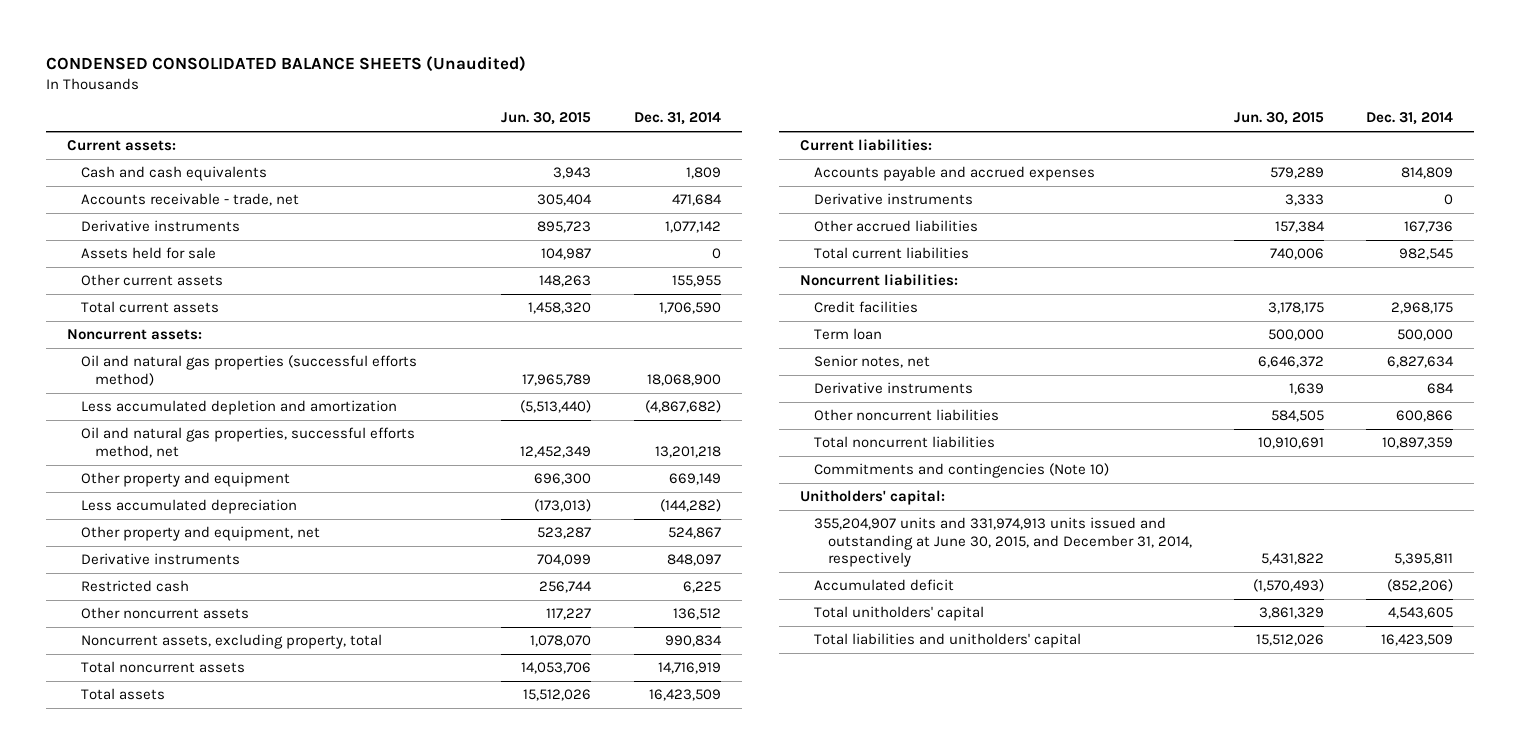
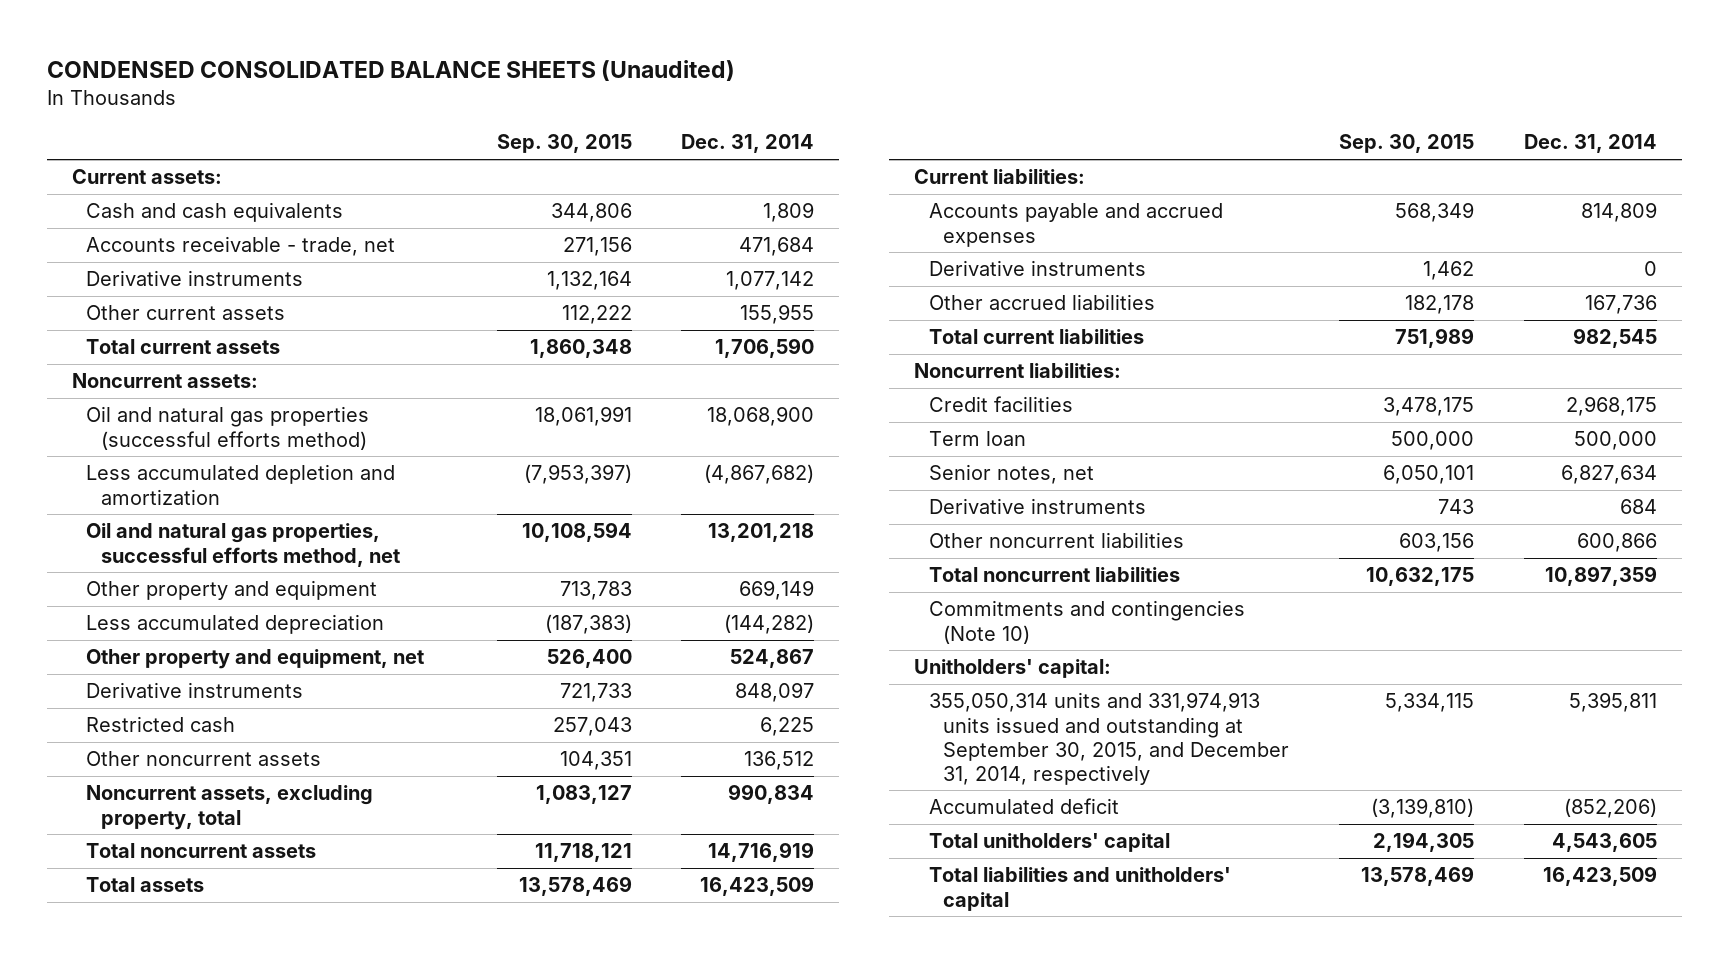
- | Jun. 30, 2015 | Dec. 31, 2014
+ | Sep. 30, 2015 | Dec. 31, 2014
- Assets held for sale | 104,987 | 0
- 355,204,907 units and 331,974,913 units issued and outstanding at June 30, 2015, and December 31, 2014, respectively | 5,431,822 | 5,395,811
+ 355,050,314 units and 331,974,913 units issued and outstanding at September 30, 2015, and December 31, 2014, respectively | 5,334,115 | 5,395,811

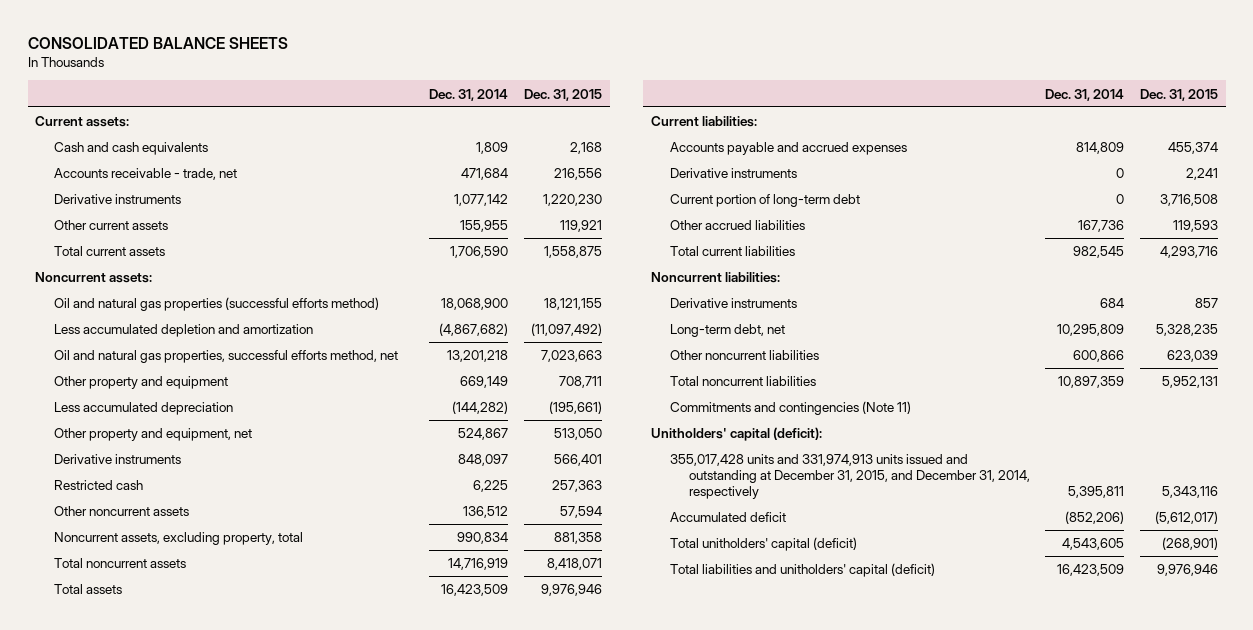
- CONDENSED CONSOLIDATED BALANCE SHEETS (Unaudited)
+ CONSOLIDATED BALANCE SHEETS
- | Sep. 30, 2015 | Dec. 31, 2014
+ | Dec. 31, 2014 | Dec. 31, 2015
+ Current portion of long-term debt | 0 | 3,716,508
- Credit facilities | 3,478,175 | 2,968,175
- Term loan | 500,000 | 500,000
- Senior notes, net | 6,050,101 | 6,827,634
+ Long-term debt, net | 10,295,809 | 5,328,235
- Commitments and contingencies (Note 10)
- Unitholders' capital:
- 355,050,314 units and 331,974,913 units issued and outstanding at September 30, 2015, and December 31, 2014, respectively | 5,334,115 | 5,395,811
+ Commitments and contingencies (Note 11)
+ Unitholders' capital (deficit):
+ 355,017,428 units and 331,974,913 units issued and outstanding at December 31, 2015, and December 31, 2014, respectively | 5,395,811 | 5,343,116
- Total unitholders' capital | 2,194,305 | 4,543,605
- Total liabilities and unitholders' capital | 13,578,469 | 16,423,509
+ Total unitholders' capital (deficit) | 4,543,605 | (268,901)
+ Total liabilities and unitholders' capital (deficit) | 16,423,509 | 9,976,946

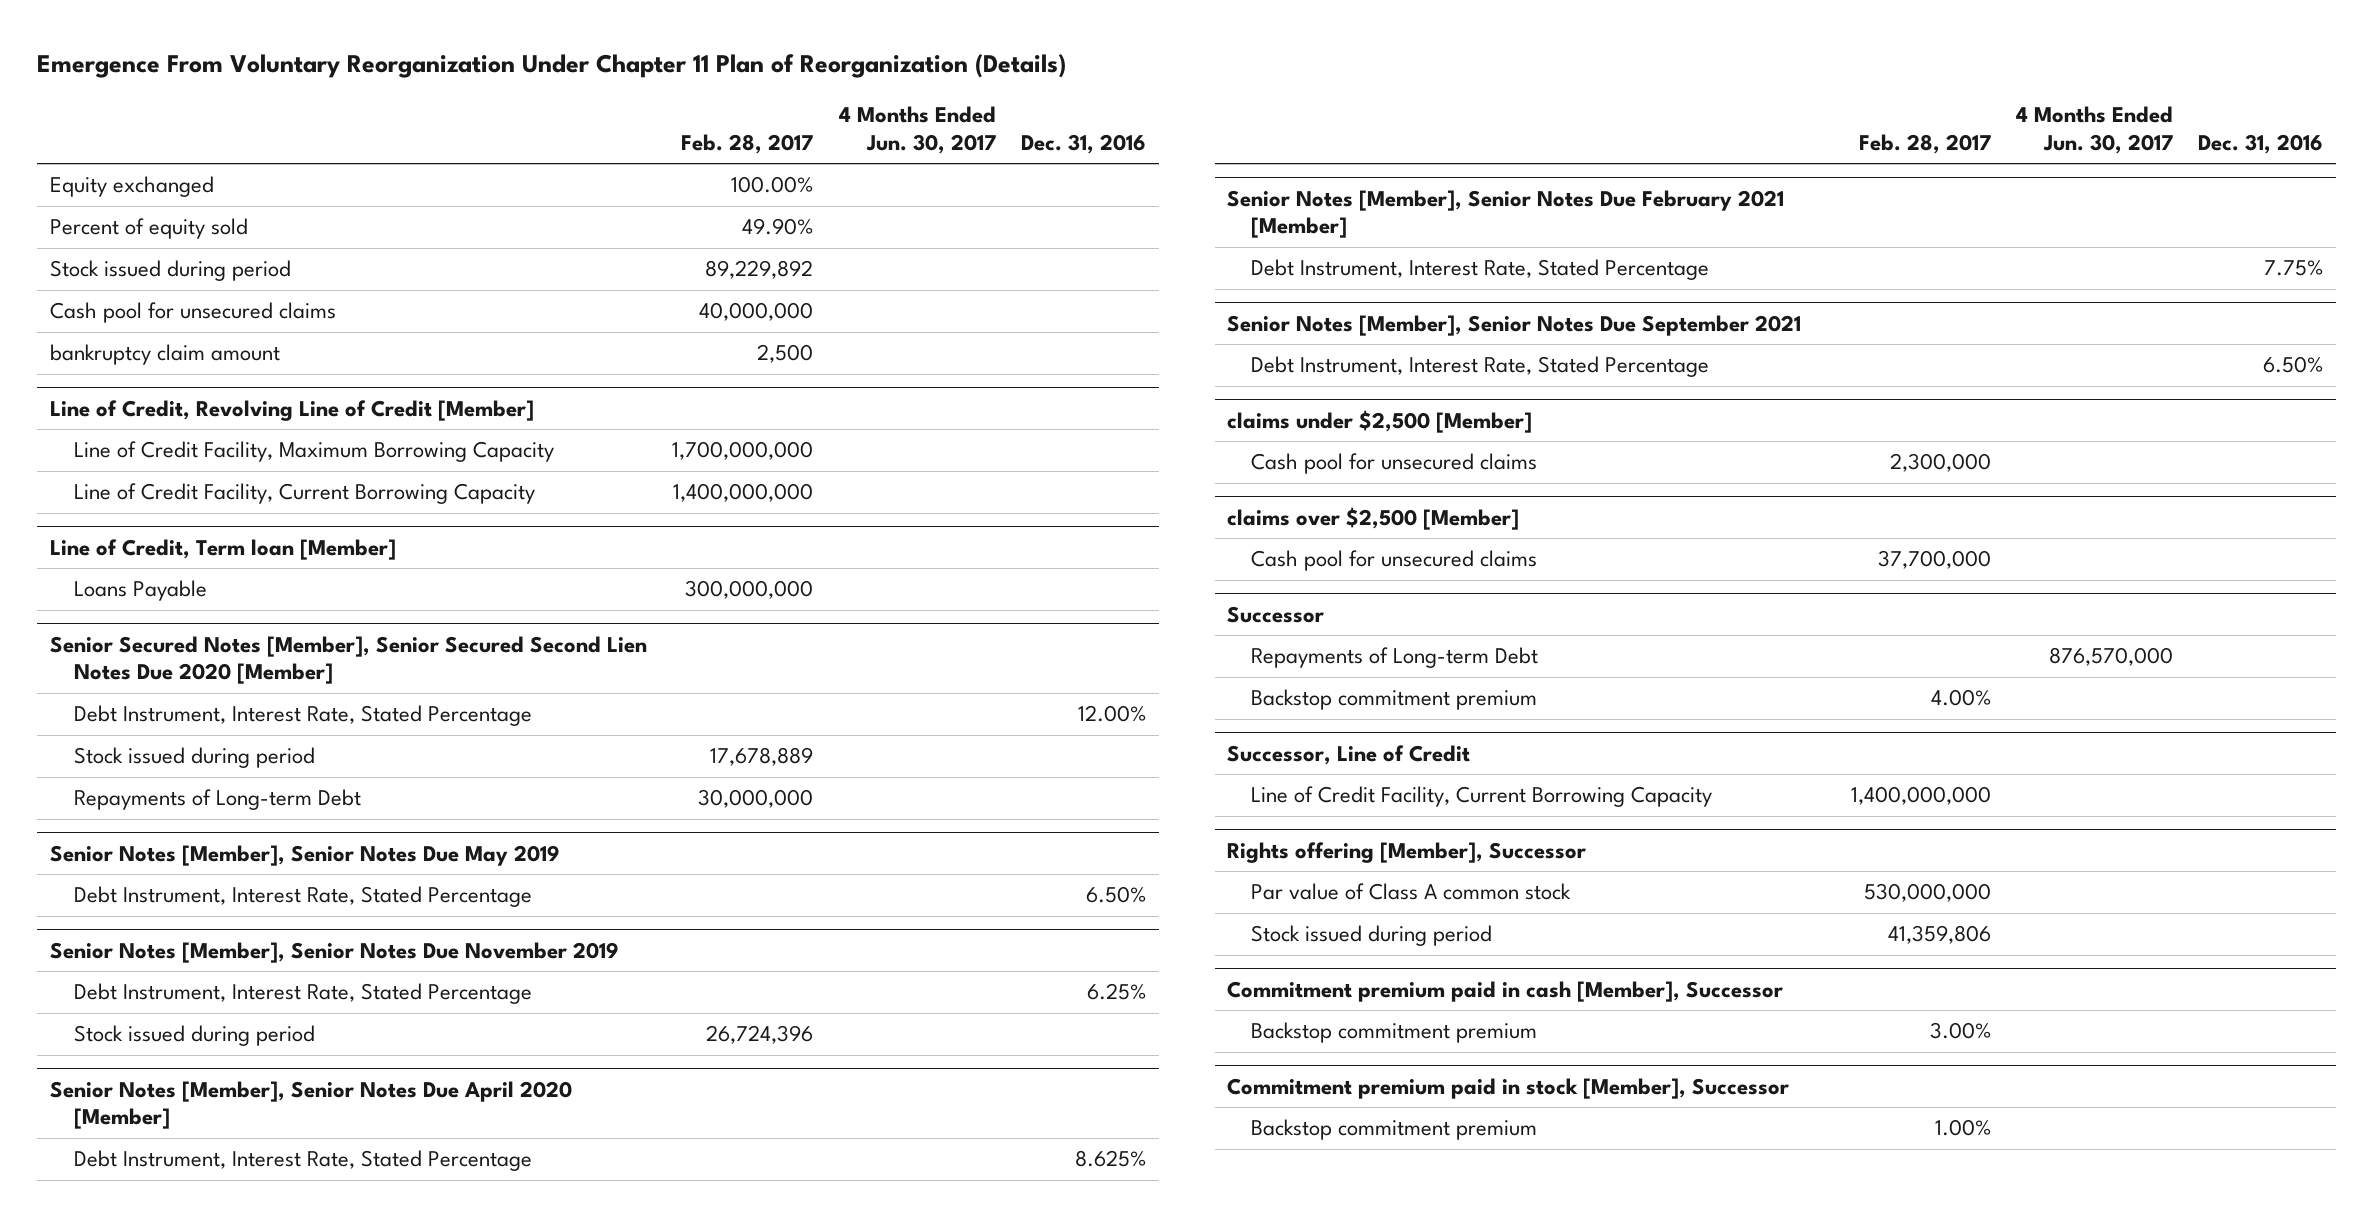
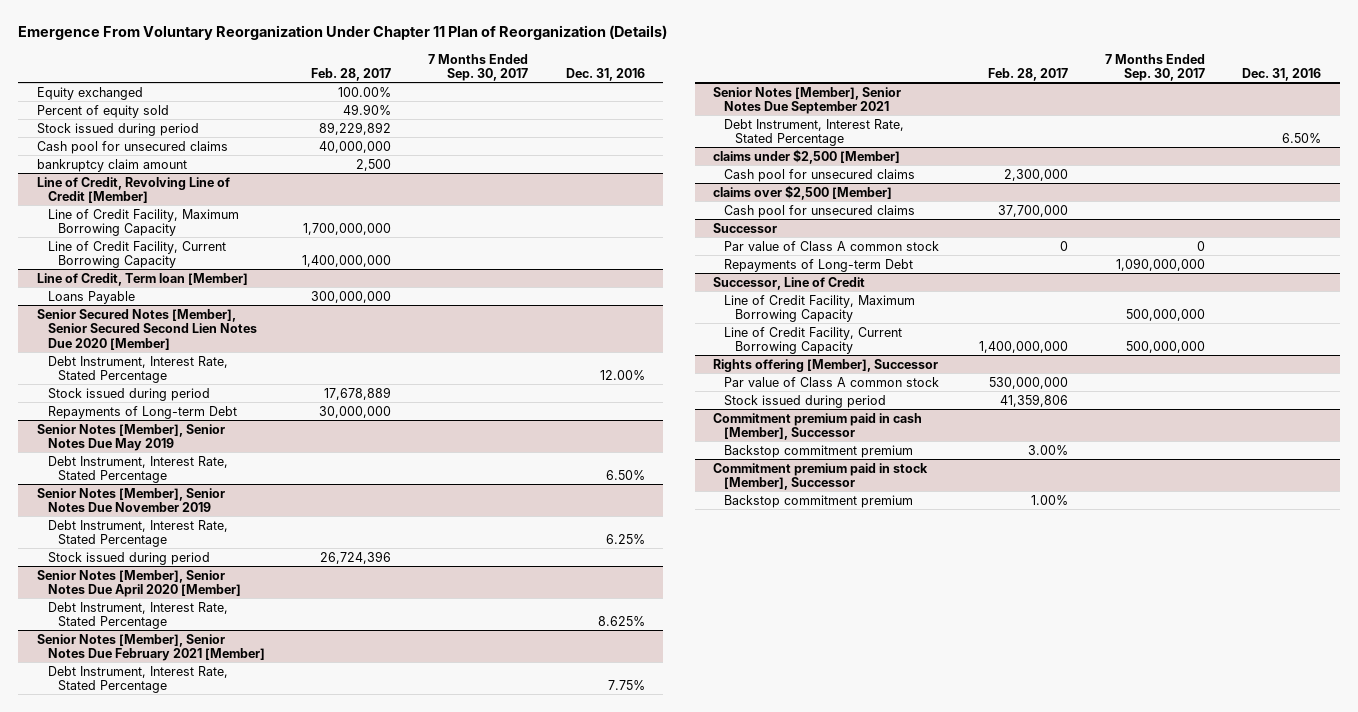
- | Feb. 28, 2017 | 4 Months Ended Jun. 30, 2017 | Dec. 31, 2016
+ | Feb. 28, 2017 | 7 Months Ended Sep. 30, 2017 | Dec. 31, 2016
@ Successor
+ Par value of Class A common stock | 0 | 0 |
- Backstop commitment premium | 4.00% | |
@ Successor, Line of Credit
+ Line of Credit Facility, Maximum Borrowing Capacity | | 500,000,000 |

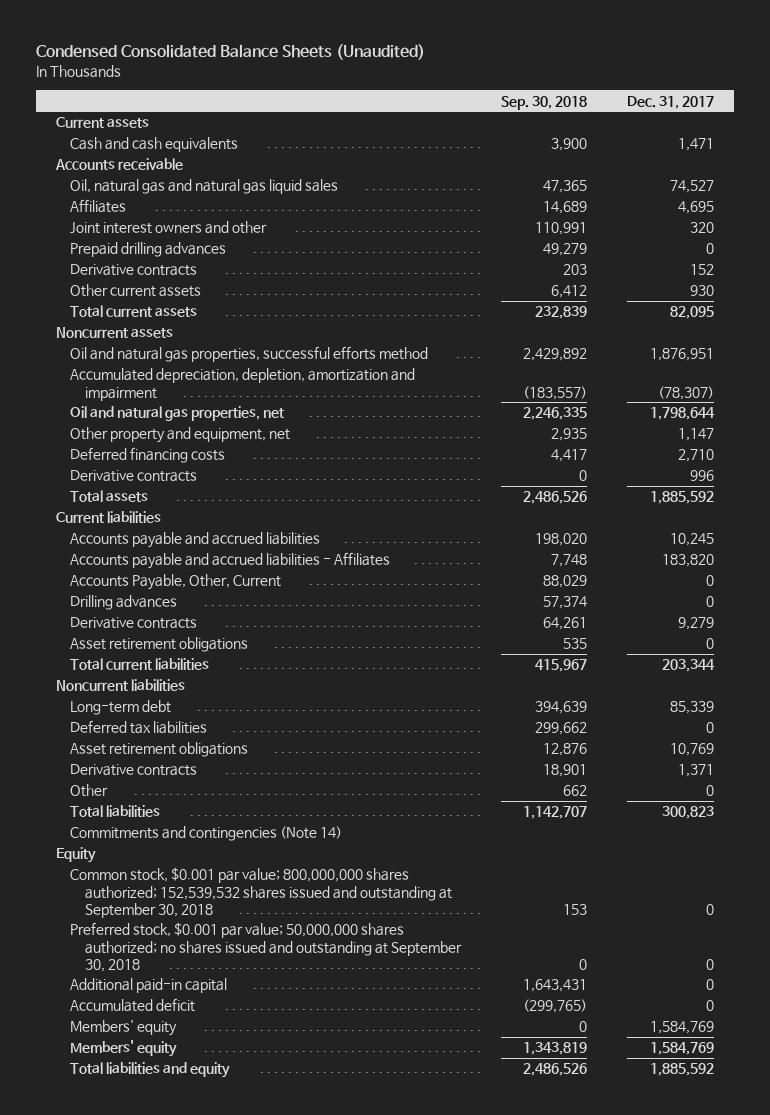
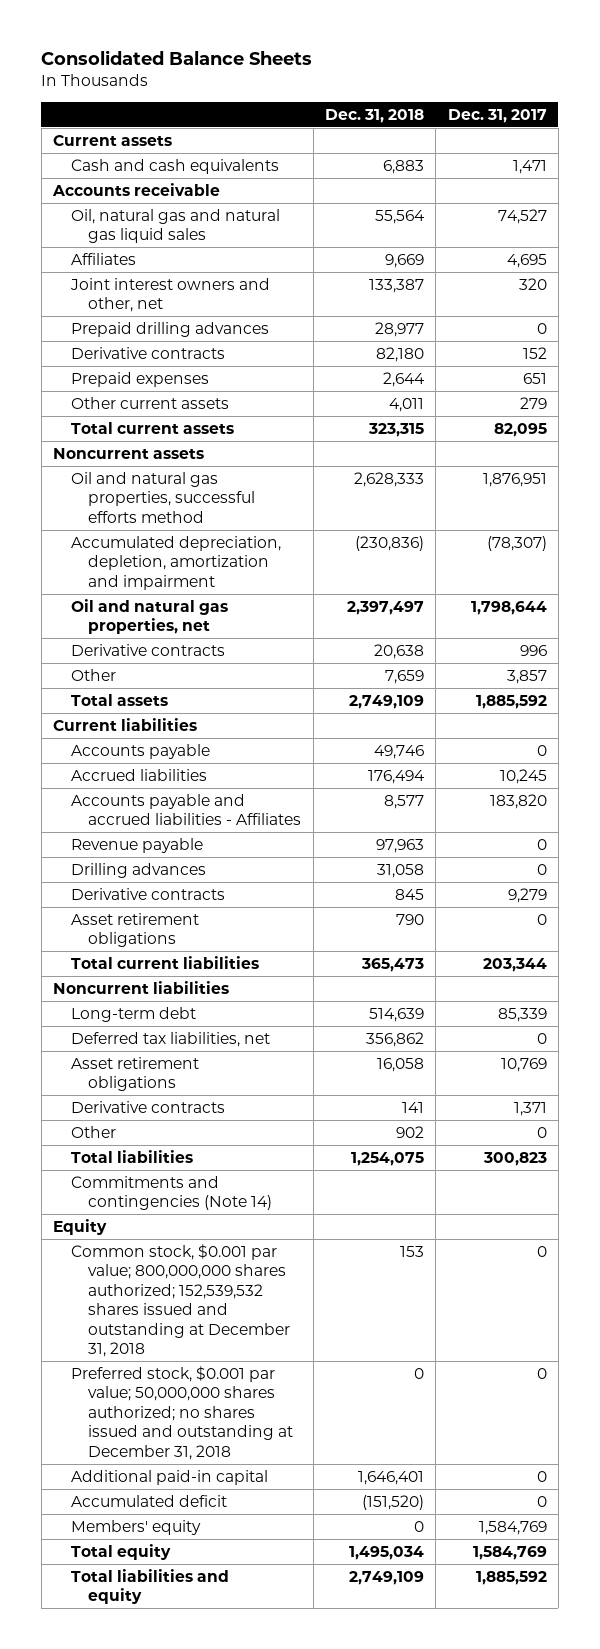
- Condensed Consolidated Balance Sheets (Unaudited)
+ Consolidated Balance Sheets
- | Sep. 30, 2018 | Dec. 31, 2017
+ | Dec. 31, 2018 | Dec. 31, 2017
- Joint interest owners and other | 110,991 | 320
+ Joint interest owners and other, net | 133,387 | 320
- Other current assets | 6,412 | 930
+ Prepaid expenses | 2,644 | 651
+ Other current assets | 4,011 | 279
- Other property and equipment, net | 2,935 | 1,147
- Deferred financing costs | 4,417 | 2,710
+ Other | 7,659 | 3,857
- Accounts payable and accrued liabilities | 198,020 | 10,245
+ Accounts payable | 49,746 | 0
+ Accrued liabilities | 176,494 | 10,245
- Accounts Payable, Other, Current | 88,029 | 0
+ Revenue payable | 97,963 | 0
- Deferred tax liabilities | 299,662 | 0
+ Deferred tax liabilities, net | 356,862 | 0
- Common stock, $0.001 par value; 800,000,000 shares authorized; 152,539,532 shares issued and outstanding at September 30, 2018 | 153 | 0
- Preferred stock, $0.001 par value; 50,000,000 shares authorized; no shares issued and outstanding at September 30, 2018 | 0 | 0
+ Common stock, $0.001 par value; 800,000,000 shares authorized; 152,539,532 shares issued and outstanding at December 31, 2018 | 153 | 0
+ Preferred stock, $0.001 par value; 50,000,000 shares authorized; no shares issued and outstanding at December 31, 2018 | 0 | 0
- Members' equity | 1,343,819 | 1,584,769
+ Total equity | 1,495,034 | 1,584,769

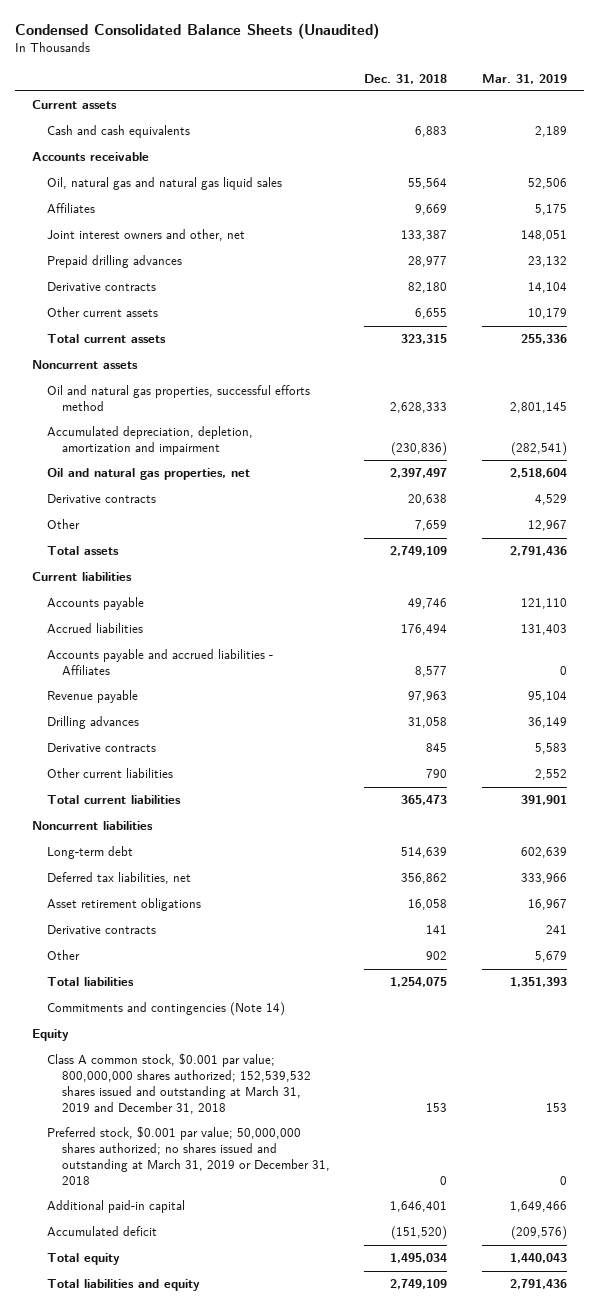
- Consolidated Balance Sheets
+ Condensed Consolidated Balance Sheets (Unaudited)
- | Dec. 31, 2018 | Dec. 31, 2017
+ | Dec. 31, 2018 | Mar. 31, 2019
- Prepaid expenses | 2,644 | 651
- Other current assets | 4,011 | 279
+ Other current assets | 6,655 | 10,179
- Asset retirement obligations | 790 | 0
+ Other current liabilities | 790 | 2,552
- Common stock, $0.001 par value; 800,000,000 shares authorized; 152,539,532 shares issued and outstanding at December 31, 2018 | 153 | 0
- Preferred stock, $0.001 par value; 50,000,000 shares authorized; no shares issued and outstanding at December 31, 2018 | 0 | 0
+ Class A common stock, $0.001 par value; 800,000,000 shares authorized; 152,539,532 shares issued and outstanding at March 31, 2019 and December 31, 2018 | 153 | 153
+ Preferred stock, $0.001 par value; 50,000,000 shares authorized; no shares issued and outstanding at March 31, 2019 or December 31, 2018 | 0 | 0
- Members' equity | 0 | 1,584,769

